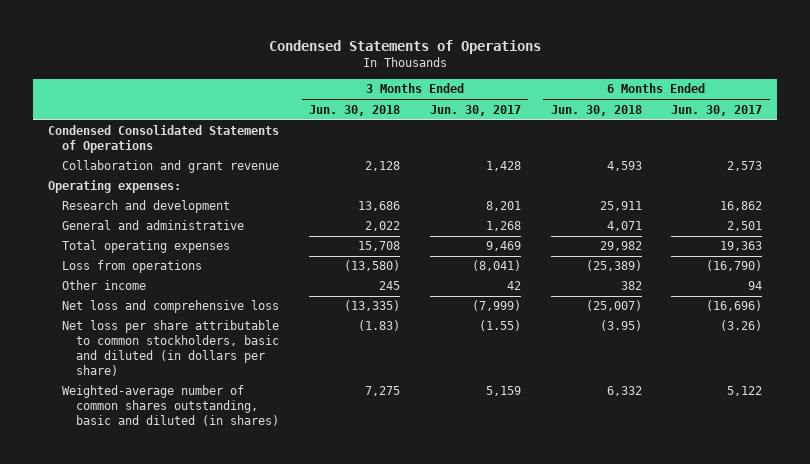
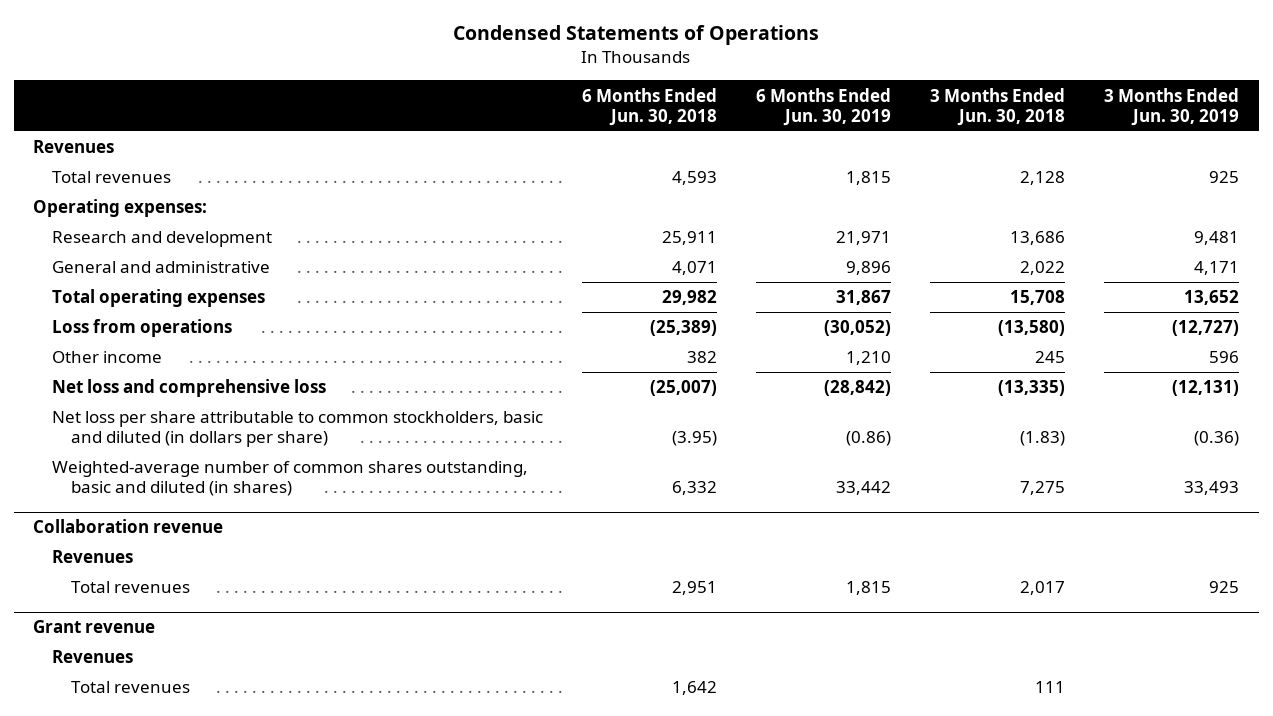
- | 3 Months Ended Jun. 30, 2018 | 3 Months Ended Jun. 30, 2017 | 6 Months Ended Jun. 30, 2018 | 6 Months Ended Jun. 30, 2017
+ | 6 Months Ended Jun. 30, 2018 | 6 Months Ended Jun. 30, 2019 | 3 Months Ended Jun. 30, 2018 | 3 Months Ended Jun. 30, 2019
- Condensed Consolidated Statements of Operations
- Collaboration and grant revenue | 2,128 | 1,428 | 4,593 | 2,573
+ Revenues
+ Total revenues | 4,593 | 1,815 | 2,128 | 925
+ Collaboration revenue
+ Revenues
+ Total revenues | 2,951 | 1,815 | 2,017 | 925
+ Grant revenue
+ Revenues
+ Total revenues | 1,642 | | 111 |

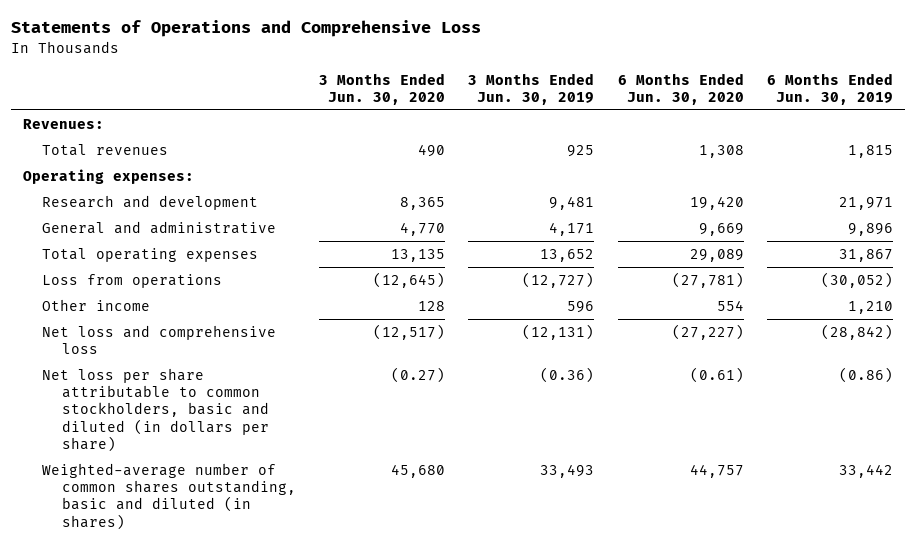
- Condensed Statements of Operations
+ Statements of Operations and Comprehensive Loss
- | 6 Months Ended Jun. 30, 2018 | 6 Months Ended Jun. 30, 2019 | 3 Months Ended Jun. 30, 2018 | 3 Months Ended Jun. 30, 2019
+ | 3 Months Ended Jun. 30, 2020 | 3 Months Ended Jun. 30, 2019 | 6 Months Ended Jun. 30, 2020 | 6 Months Ended Jun. 30, 2019
- Revenues
+ Revenues:
- Collaboration revenue
- Revenues
- Total revenues | 2,951 | 1,815 | 2,017 | 925
- Grant revenue
- Revenues
- Total revenues | 1,642 | | 111 |

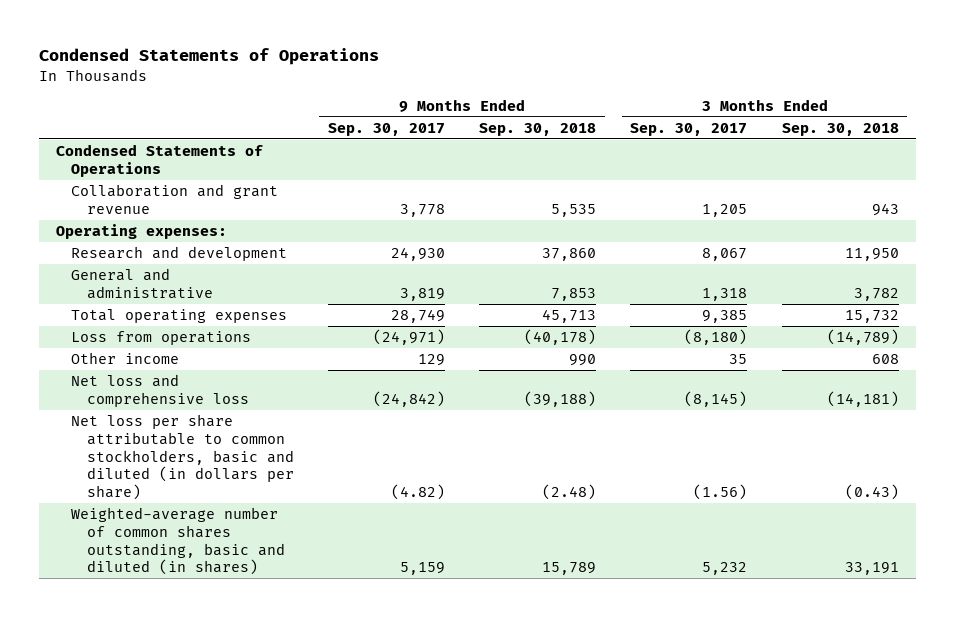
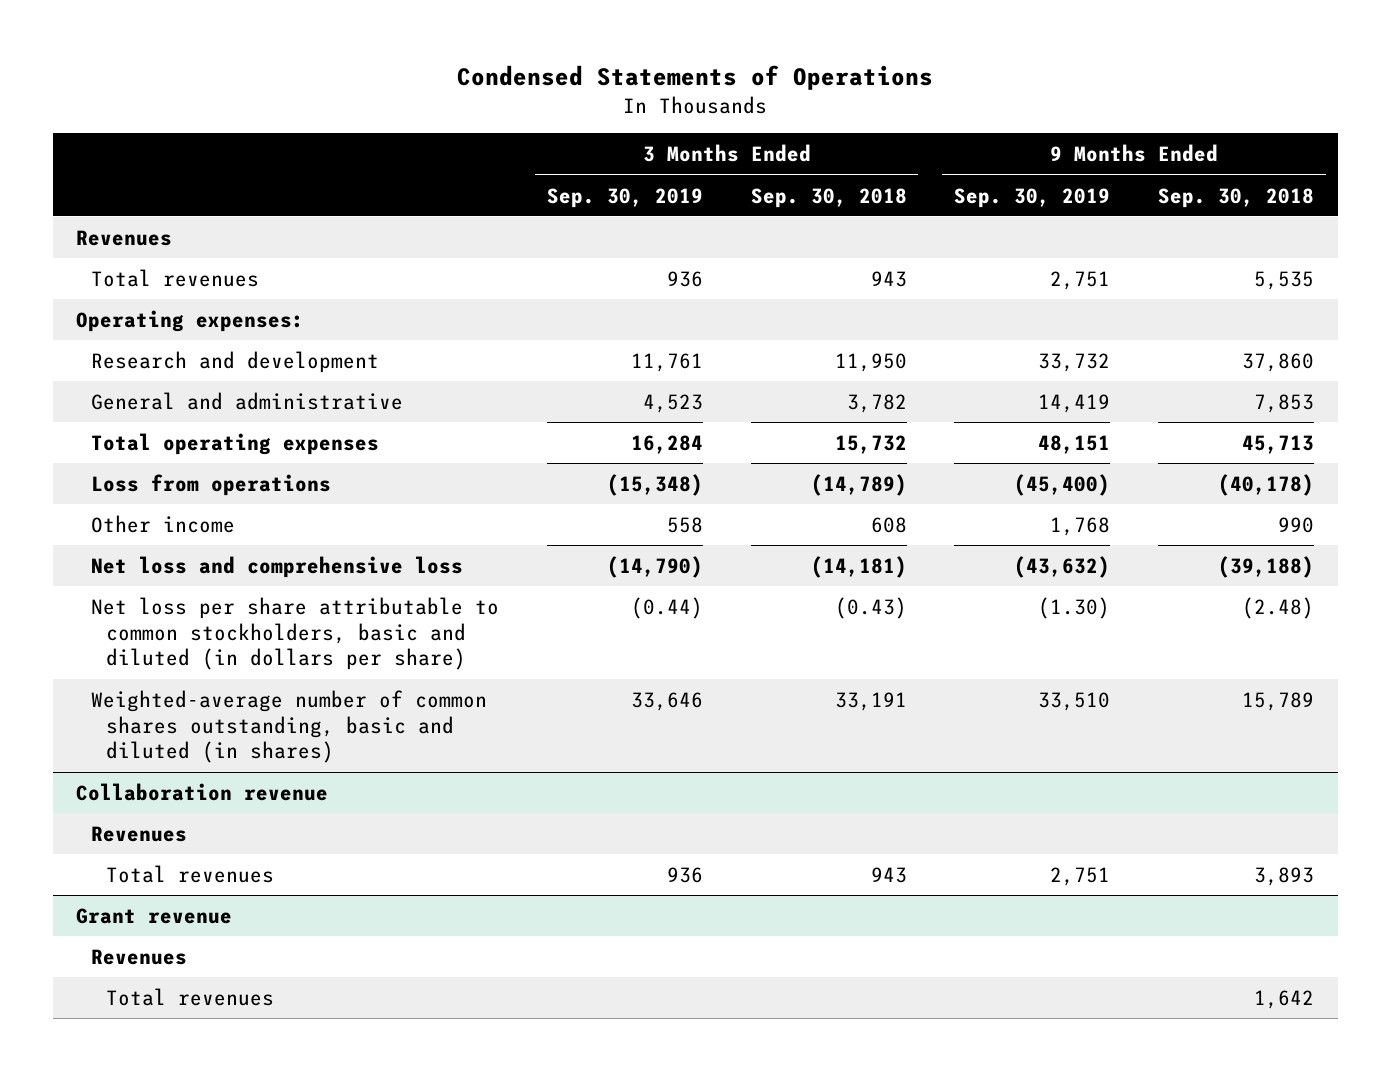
- | 9 Months Ended Sep. 30, 2017 | 9 Months Ended Sep. 30, 2018 | 3 Months Ended Sep. 30, 2017 | 3 Months Ended Sep. 30, 2018
+ | 3 Months Ended Sep. 30, 2019 | 3 Months Ended Sep. 30, 2018 | 9 Months Ended Sep. 30, 2019 | 9 Months Ended Sep. 30, 2018
- Condensed Statements of Operations
- Collaboration and grant revenue | 3,778 | 5,535 | 1,205 | 943
+ Revenues
+ Total revenues | 936 | 943 | 2,751 | 5,535
+ Collaboration revenue
+ Revenues
+ Total revenues | 936 | 943 | 2,751 | 3,893
+ Grant revenue
+ Revenues
+ Total revenues | | | | 1,642

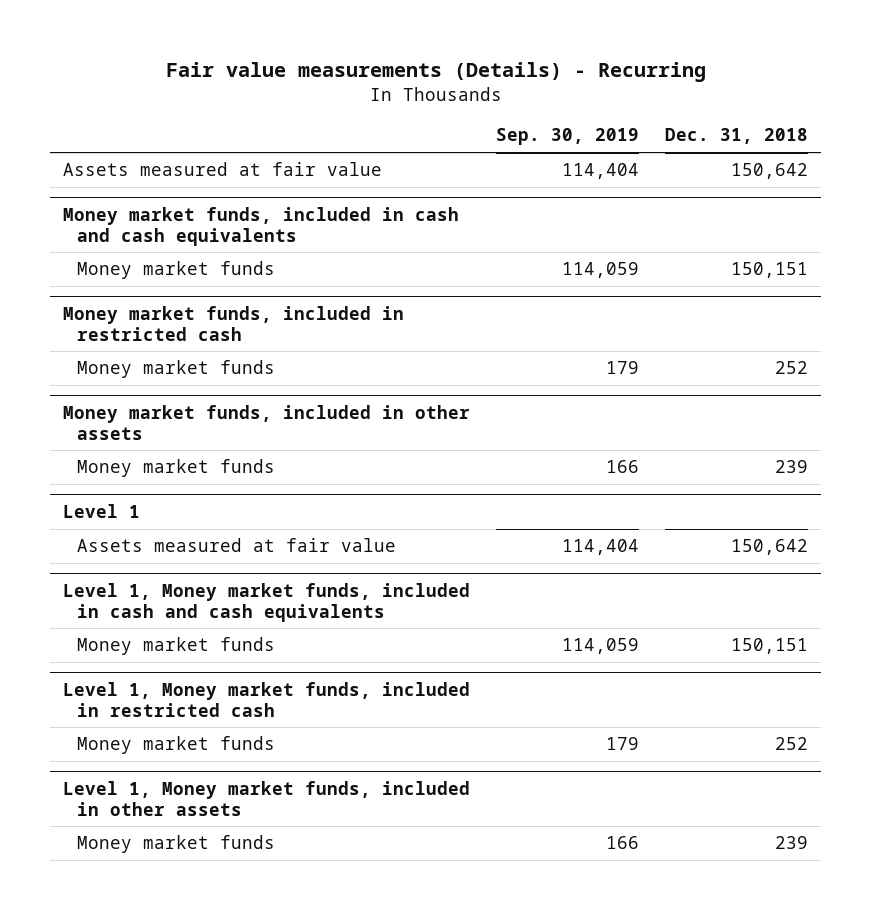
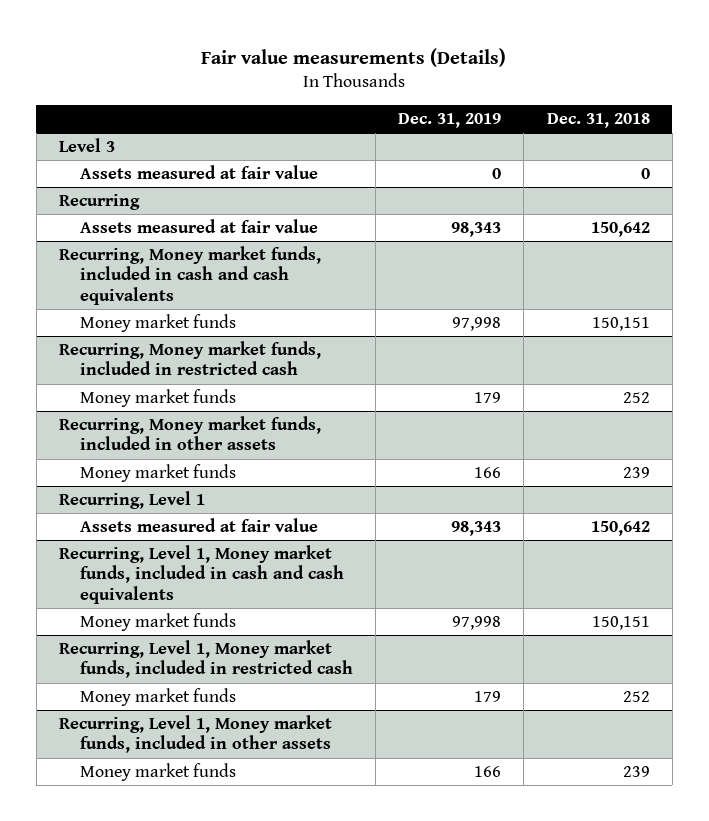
- Fair value measurements (Details) - Recurring
+ Fair value measurements (Details)
- | Sep. 30, 2019 | Dec. 31, 2018
+ | Dec. 31, 2019 | Dec. 31, 2018
+ Level 3
+ Assets measured at fair value | 0 | 0
+ Recurring
- Money market funds, included in cash and cash equivalents
+ Recurring, Money market funds, included in cash and cash equivalents
- Money market funds, included in restricted cash
+ Recurring, Money market funds, included in restricted cash
- Money market funds, included in other assets
+ Recurring, Money market funds, included in other assets
- Level 1
+ Recurring, Level 1
- Level 1, Money market funds, included in cash and cash equivalents
+ Recurring, Level 1, Money market funds, included in cash and cash equivalents
- Level 1, Money market funds, included in restricted cash
+ Recurring, Level 1, Money market funds, included in restricted cash
- Level 1, Money market funds, included in other assets
+ Recurring, Level 1, Money market funds, included in other assets

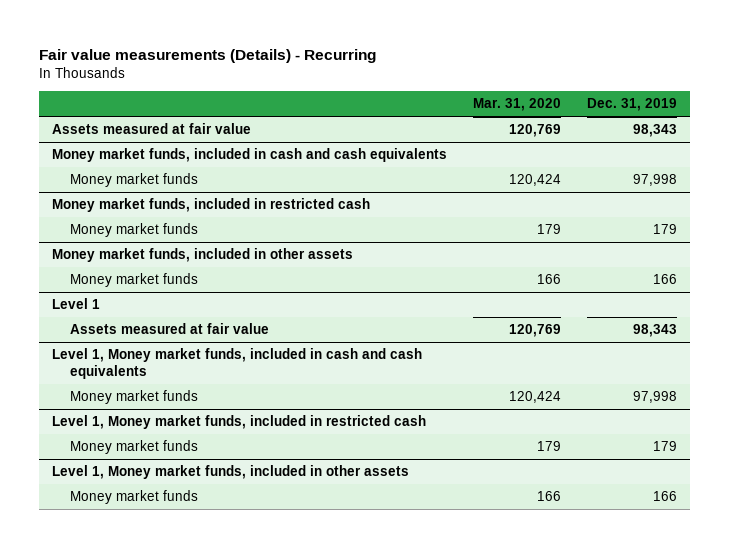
- Fair value measurements (Details)
+ Fair value measurements (Details) - Recurring
- | Dec. 31, 2019 | Dec. 31, 2018
+ | Mar. 31, 2020 | Dec. 31, 2019
- Level 3
- Assets measured at fair value | 0 | 0
- Recurring
- Recurring, Money market funds, included in cash and cash equivalents
+ Money market funds, included in cash and cash equivalents
- Recurring, Money market funds, included in restricted cash
+ Money market funds, included in restricted cash
- Recurring, Money market funds, included in other assets
+ Money market funds, included in other assets
- Recurring, Level 1
+ Level 1
- Recurring, Level 1, Money market funds, included in cash and cash equivalents
+ Level 1, Money market funds, included in cash and cash equivalents
- Recurring, Level 1, Money market funds, included in restricted cash
+ Level 1, Money market funds, included in restricted cash
- Recurring, Level 1, Money market funds, included in other assets
+ Level 1, Money market funds, included in other assets

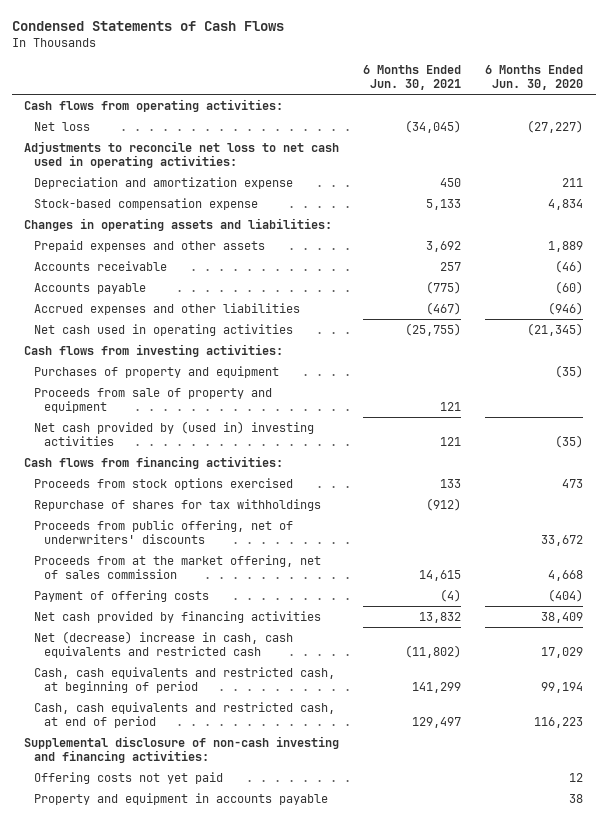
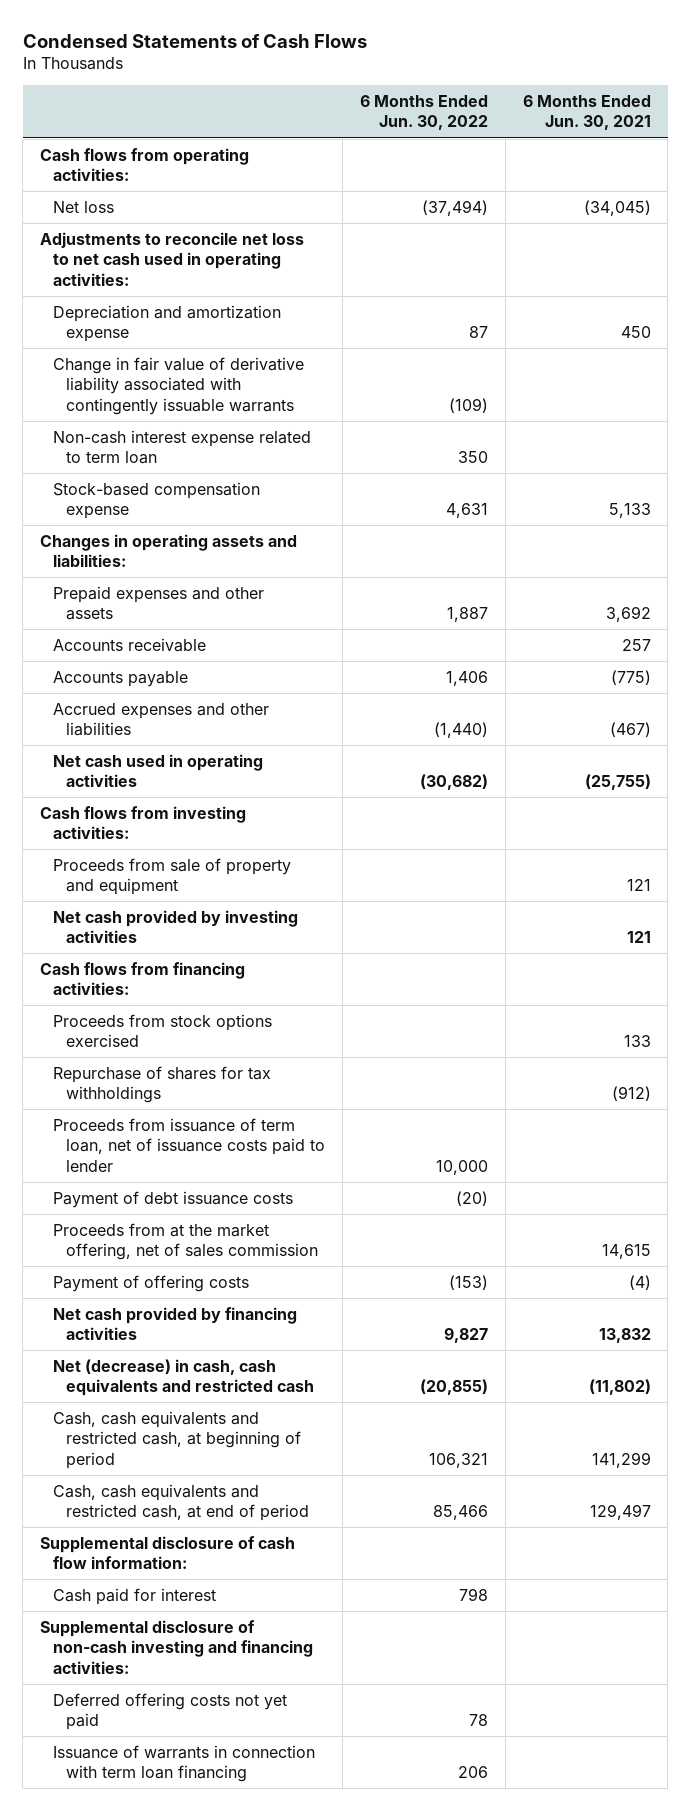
- | 6 Months Ended Jun. 30, 2021 | 6 Months Ended Jun. 30, 2020
+ | 6 Months Ended Jun. 30, 2022 | 6 Months Ended Jun. 30, 2021
+ Change in fair value of derivative liability associated with contingently issuable warrants | (109) |
+ Non-cash interest expense related to term loan | 350 |
- Purchases of property and equipment | | (35)
- Net cash provided by (used in) investing activities | 121 | (35)
+ Net cash provided by investing activities | | 121
- Proceeds from public offering, net of underwriters' discounts | | 33,672
+ Proceeds from issuance of term loan, net of issuance costs paid to lender | 10,000 |
+ Payment of debt issuance costs | (20) |
- Net (decrease) increase in cash, cash equivalents and restricted cash | (11,802) | 17,029
+ Net (decrease) in cash, cash equivalents and restricted cash | (20,855) | (11,802)
+ Supplemental disclosure of cash flow information:
+ Cash paid for interest | 798 |
- Offering costs not yet paid | | 12
- Property and equipment in accounts payable | | 38
+ Deferred offering costs not yet paid | 78 |
+ Issuance of warrants in connection with term loan financing | 206 |

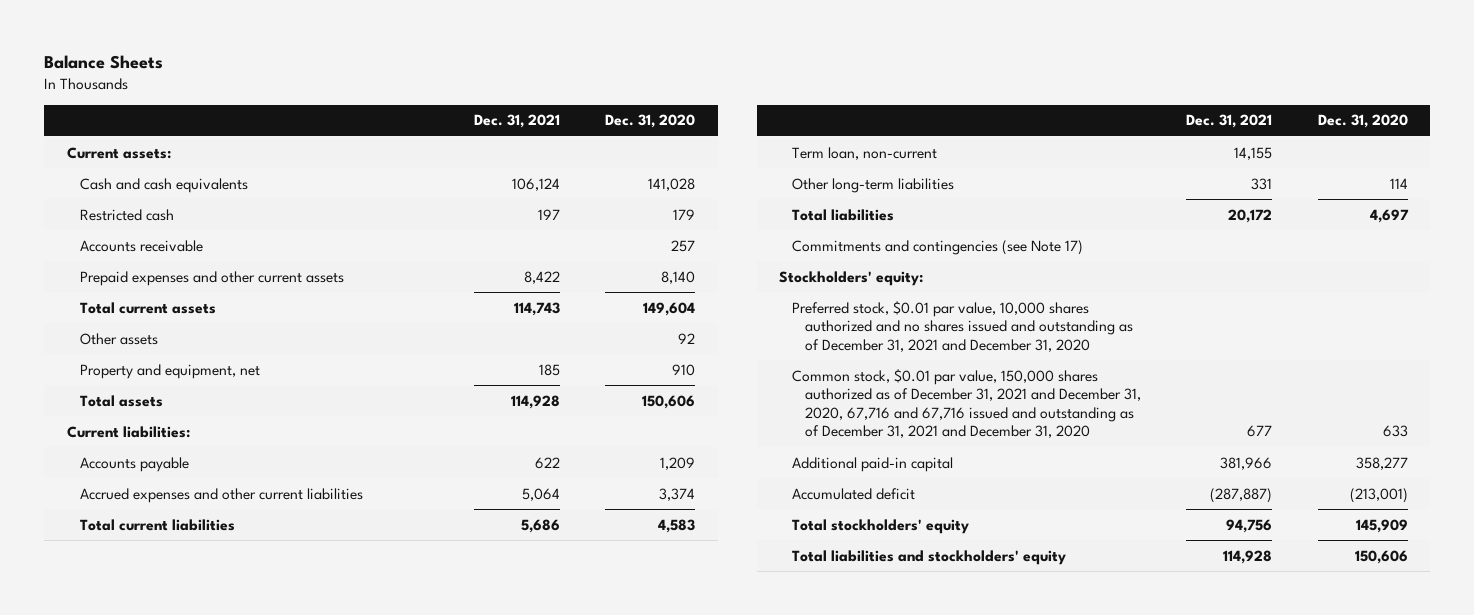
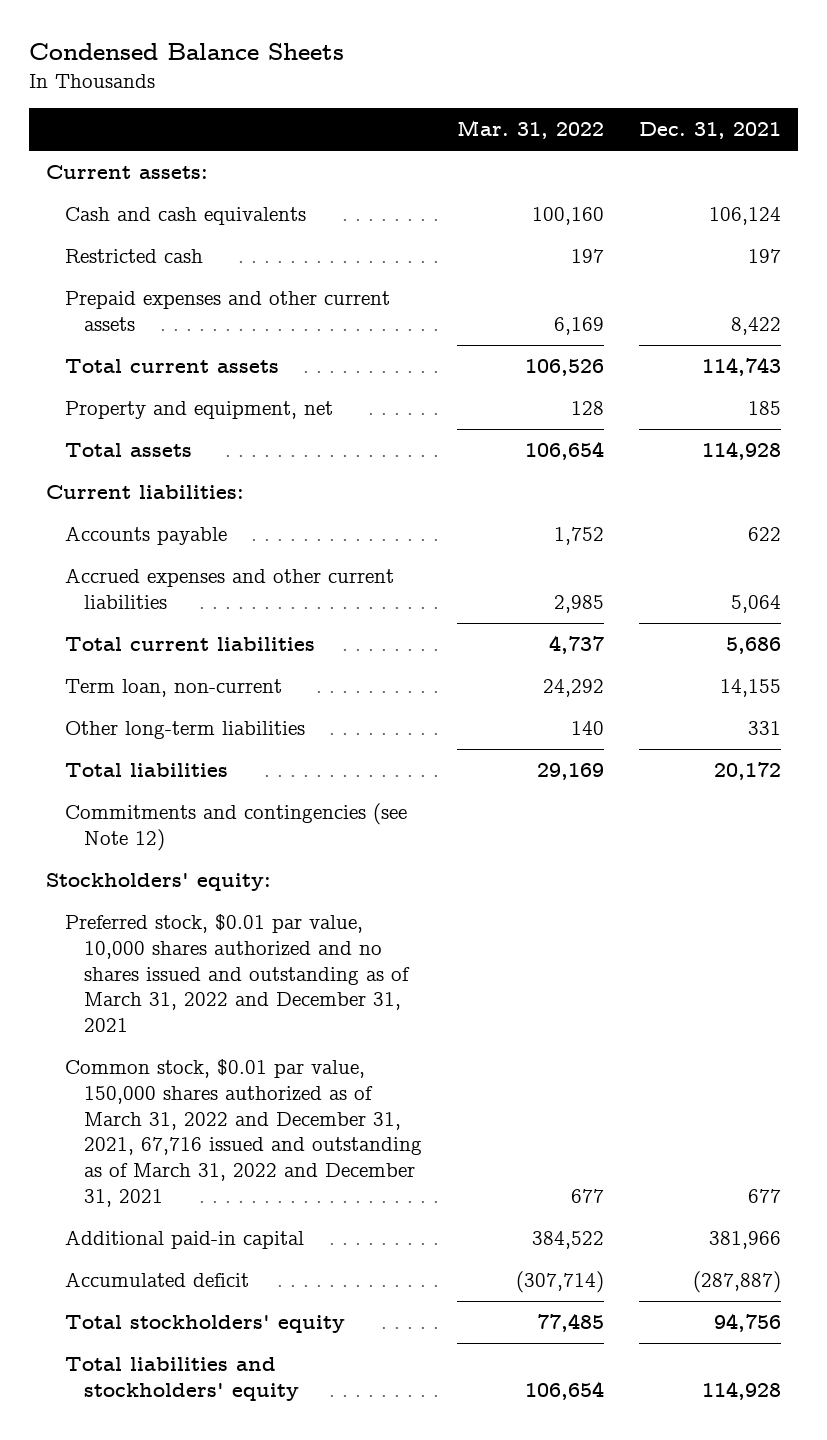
- Balance Sheets
+ Condensed Balance Sheets
- | Dec. 31, 2021 | Dec. 31, 2020
+ | Mar. 31, 2022 | Dec. 31, 2021
- Accounts receivable | | 257
- Other assets | | 92
- Commitments and contingencies (see Note 17)
+ Commitments and contingencies (see Note 12)
- Preferred stock, $0.01 par value, 10,000 shares authorized and no shares issued and outstanding as of December 31, 2021 and December 31, 2020
- Common stock, $0.01 par value, 150,000 shares authorized as of December 31, 2021 and December 31, 2020, 67,716 and 67,716 issued and outstanding as of December 31, 2021 and December 31, 2020 | 677 | 633
+ Preferred stock, $0.01 par value, 10,000 shares authorized and no shares issued and outstanding as of March 31, 2022 and December 31, 2021
+ Common stock, $0.01 par value, 150,000 shares authorized as of March 31, 2022 and December 31, 2021, 67,716 issued and outstanding as of March 31, 2022 and December 31, 2021 | 677 | 677

